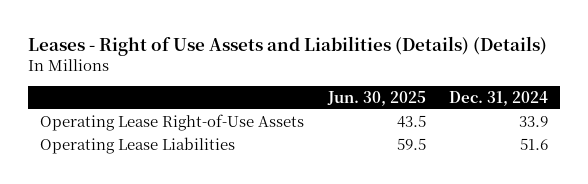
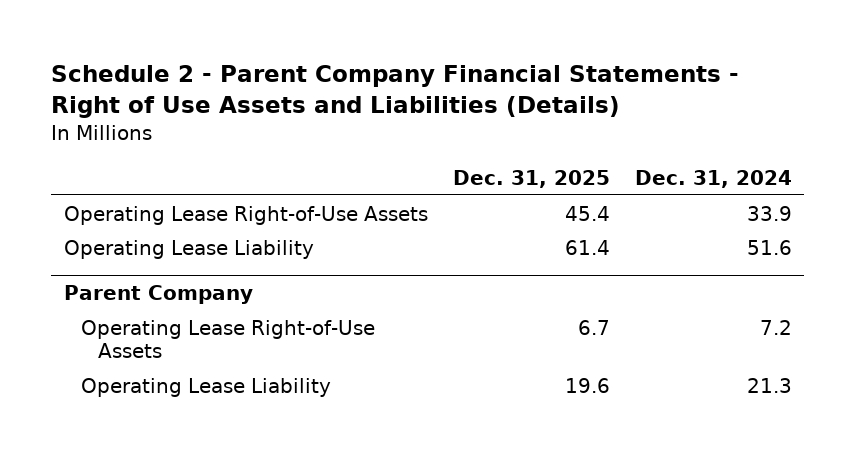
- Leases - Right of Use Assets and Liabilities (Details) (Details)
+ Schedule 2 - Parent Company Financial Statements - Right of Use Assets and Liabilities (Details)
- | Jun. 30, 2025 | Dec. 31, 2024
+ | Dec. 31, 2025 | Dec. 31, 2024
- Operating Lease Liabilities | 59.5 | 51.6
+ Operating Lease Liability | 61.4 | 51.6
+ Parent Company
+ Operating Lease Right-of-Use Assets | 6.7 | 7.2
+ Operating Lease Liability | 19.6 | 21.3

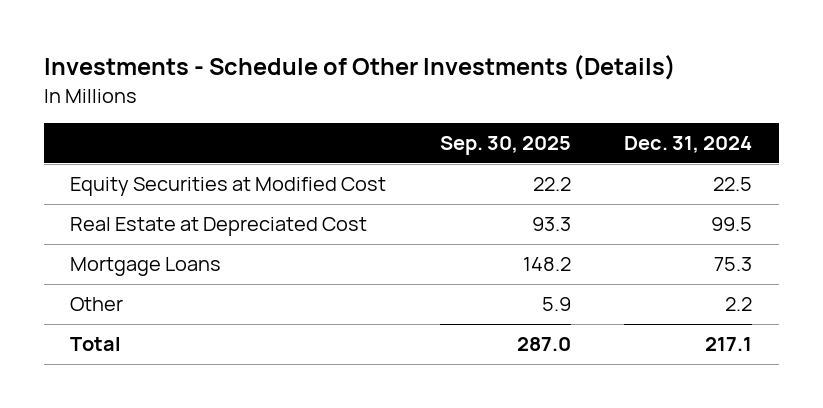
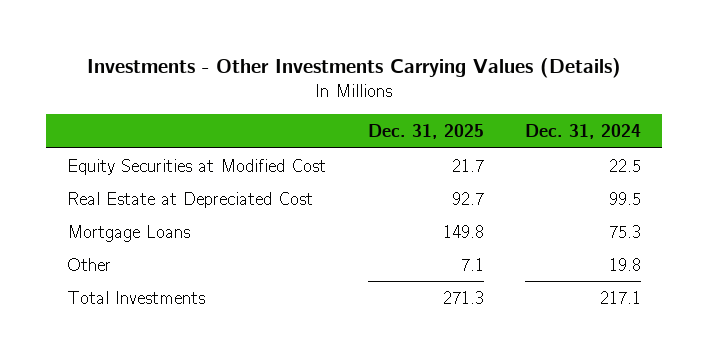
- Investments - Schedule of Other Investments (Details)
+ Investments - Other Investments Carrying Values (Details)
- | Sep. 30, 2025 | Dec. 31, 2024
+ | Dec. 31, 2025 | Dec. 31, 2024
- Other | 5.9 | 2.2
- Total | 287.0 | 217.1
+ Other | 7.1 | 19.8
+ Total Investments | 271.3 | 217.1

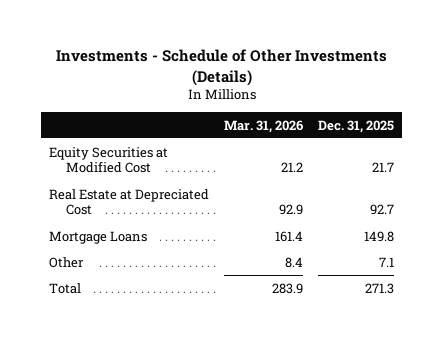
- Investments - Other Investments Carrying Values (Details)
+ Investments - Schedule of Other Investments (Details)
- | Dec. 31, 2025 | Dec. 31, 2024
+ | Mar. 31, 2026 | Dec. 31, 2025
- Total Investments | 271.3 | 217.1
+ Total | 283.9 | 271.3

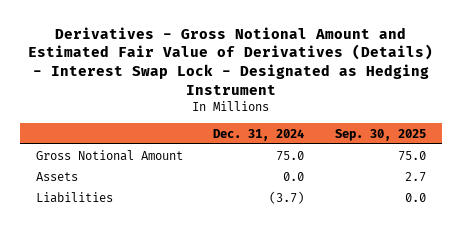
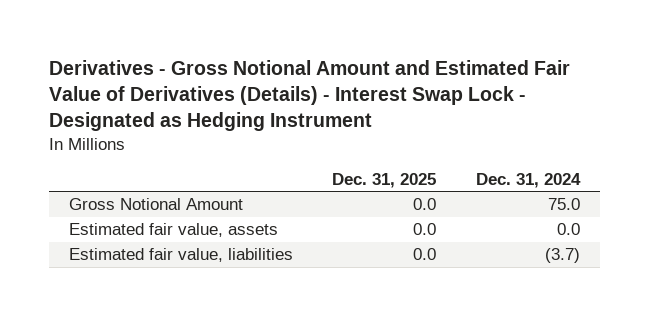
- | Dec. 31, 2024 | Sep. 30, 2025
+ | Dec. 31, 2025 | Dec. 31, 2024
- Assets | 0.0 | 2.7
- Liabilities | (3.7) | 0.0
+ Estimated fair value, assets | 0.0 | 0.0
+ Estimated fair value, liabilities | 0.0 | (3.7)

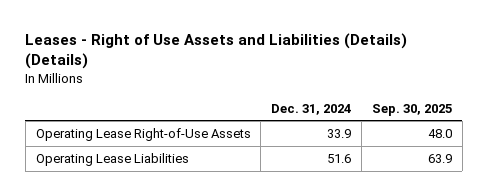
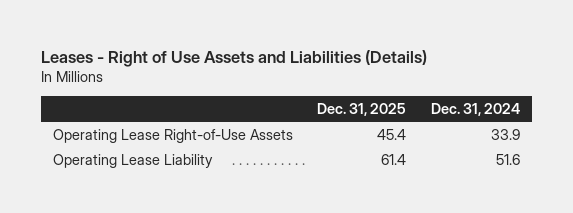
- Leases - Right of Use Assets and Liabilities (Details) (Details)
+ Leases - Right of Use Assets and Liabilities (Details)
- | Dec. 31, 2024 | Sep. 30, 2025
+ | Dec. 31, 2025 | Dec. 31, 2024
- Operating Lease Liabilities | 51.6 | 63.9
+ Operating Lease Liability | 61.4 | 51.6

